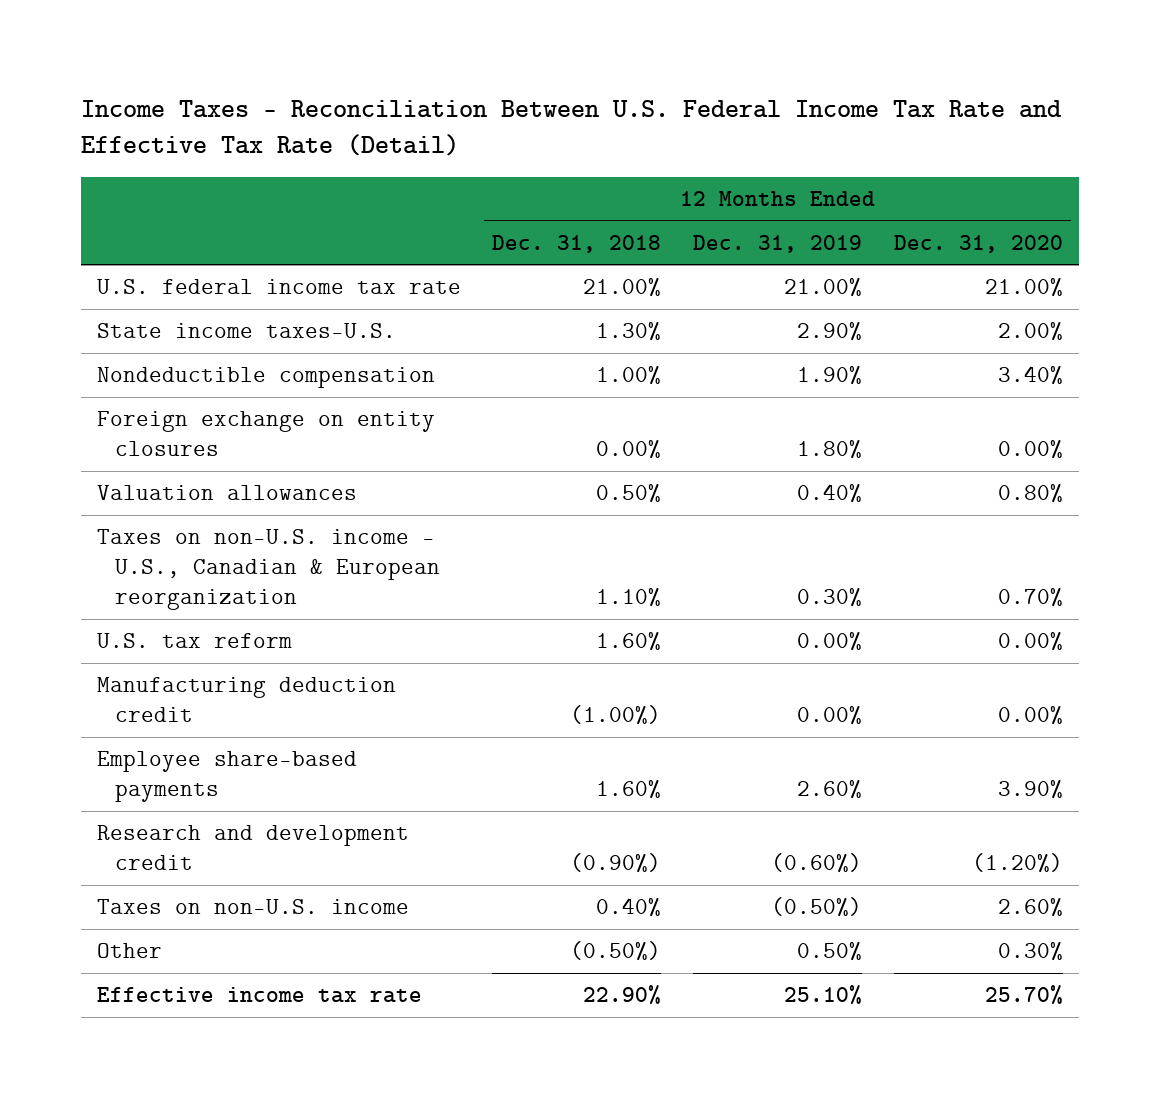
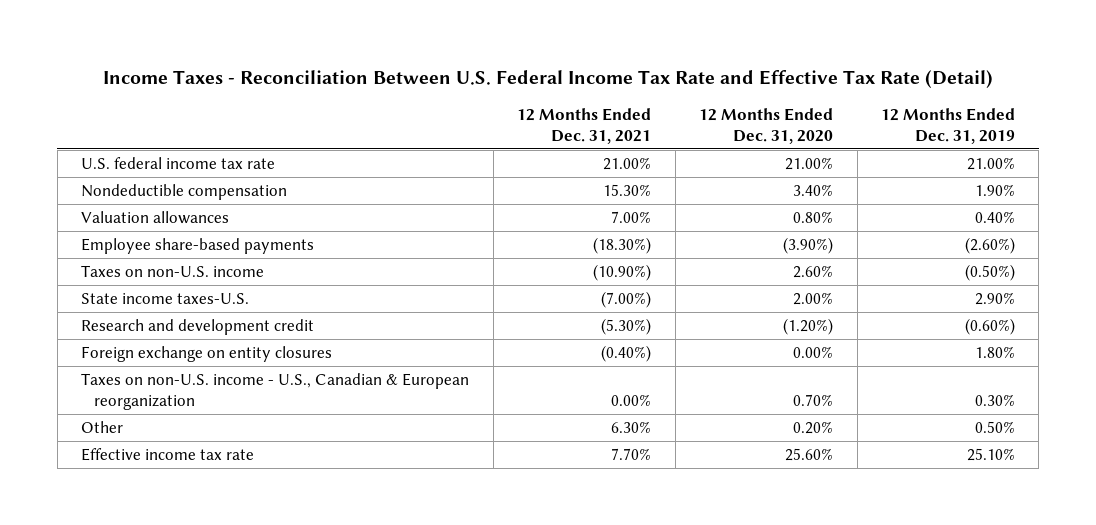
- | 12 Months Ended Dec. 31, 2018 | 12 Months Ended Dec. 31, 2019 | 12 Months Ended Dec. 31, 2020
+ | 12 Months Ended Dec. 31, 2021 | 12 Months Ended Dec. 31, 2020 | 12 Months Ended Dec. 31, 2019
- U.S. tax reform | 1.60% | 0.00% | 0.00%
- Manufacturing deduction credit | (1.00%) | 0.00% | 0.00%
- Employee share-based payments | 1.60% | 2.60% | 3.90%
+ Employee share-based payments | (18.30%) | (3.90%) | (2.60%)
- Other | (0.50%) | 0.50% | 0.30%
- Effective income tax rate | 22.90% | 25.10% | 25.70%
moved down: State income taxes-U.S. | (7.00%) | 2.00% | 2.90%
moved down: Research and development credit | (5.30%) | (1.20%) | (0.60%)
moved down: Foreign exchange on entity closures | (0.40%) | 0.00% | 1.80%
moved down: Taxes on non-U.S. income - U.S., Canadian & European reorganization | 0.00% | 0.70% | 0.30%
+ Other | 6.30% | 0.20% | 0.50%
+ Effective income tax rate | 7.70% | 25.60% | 25.10%

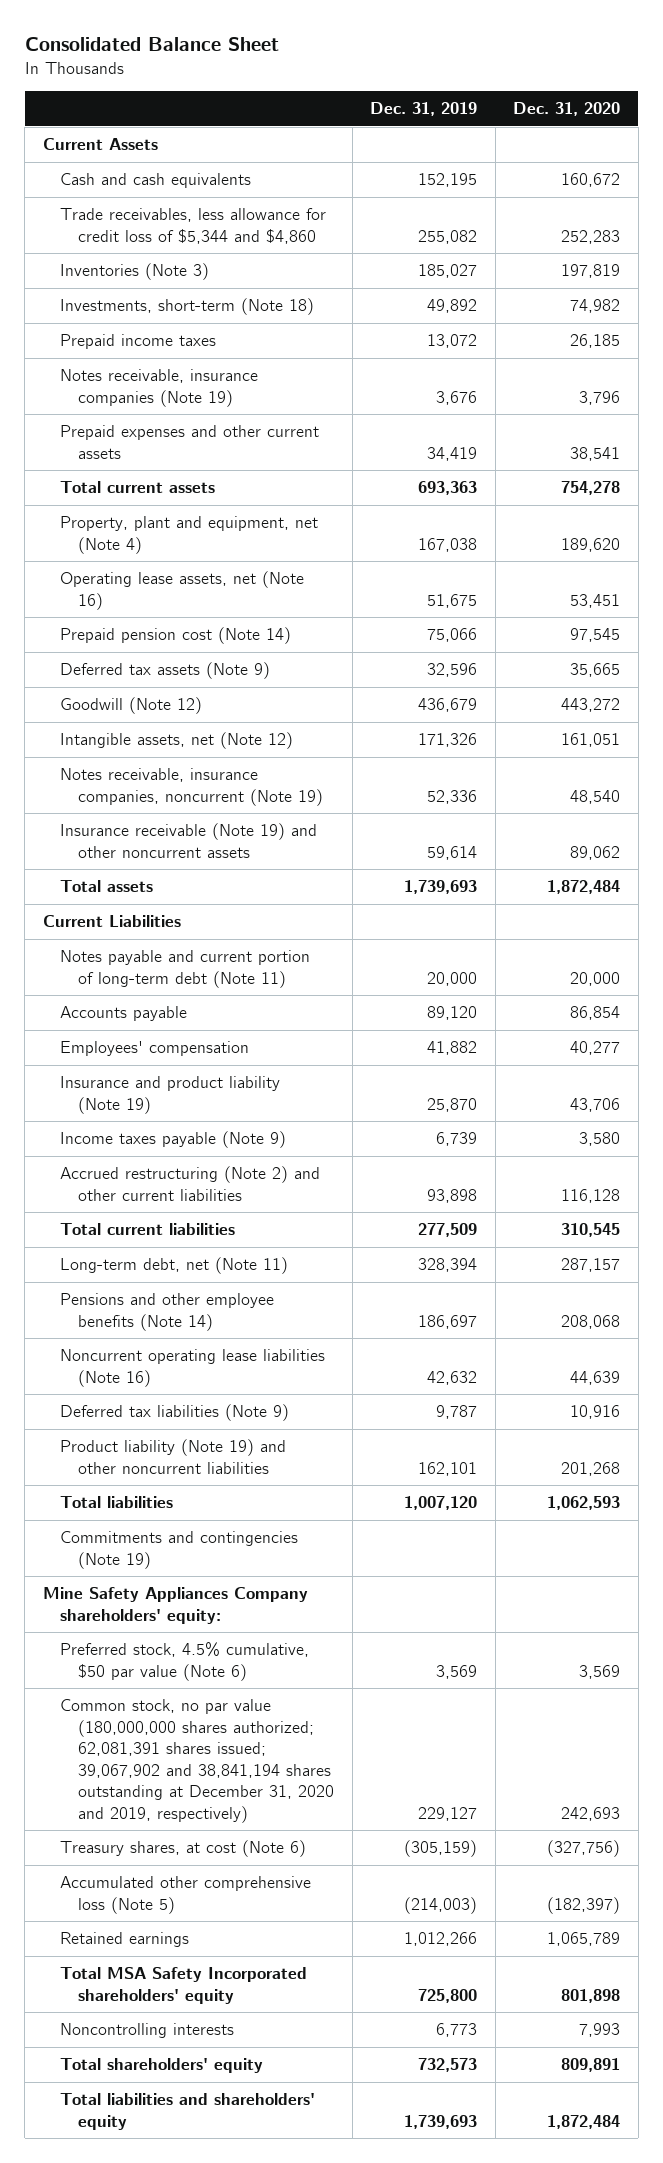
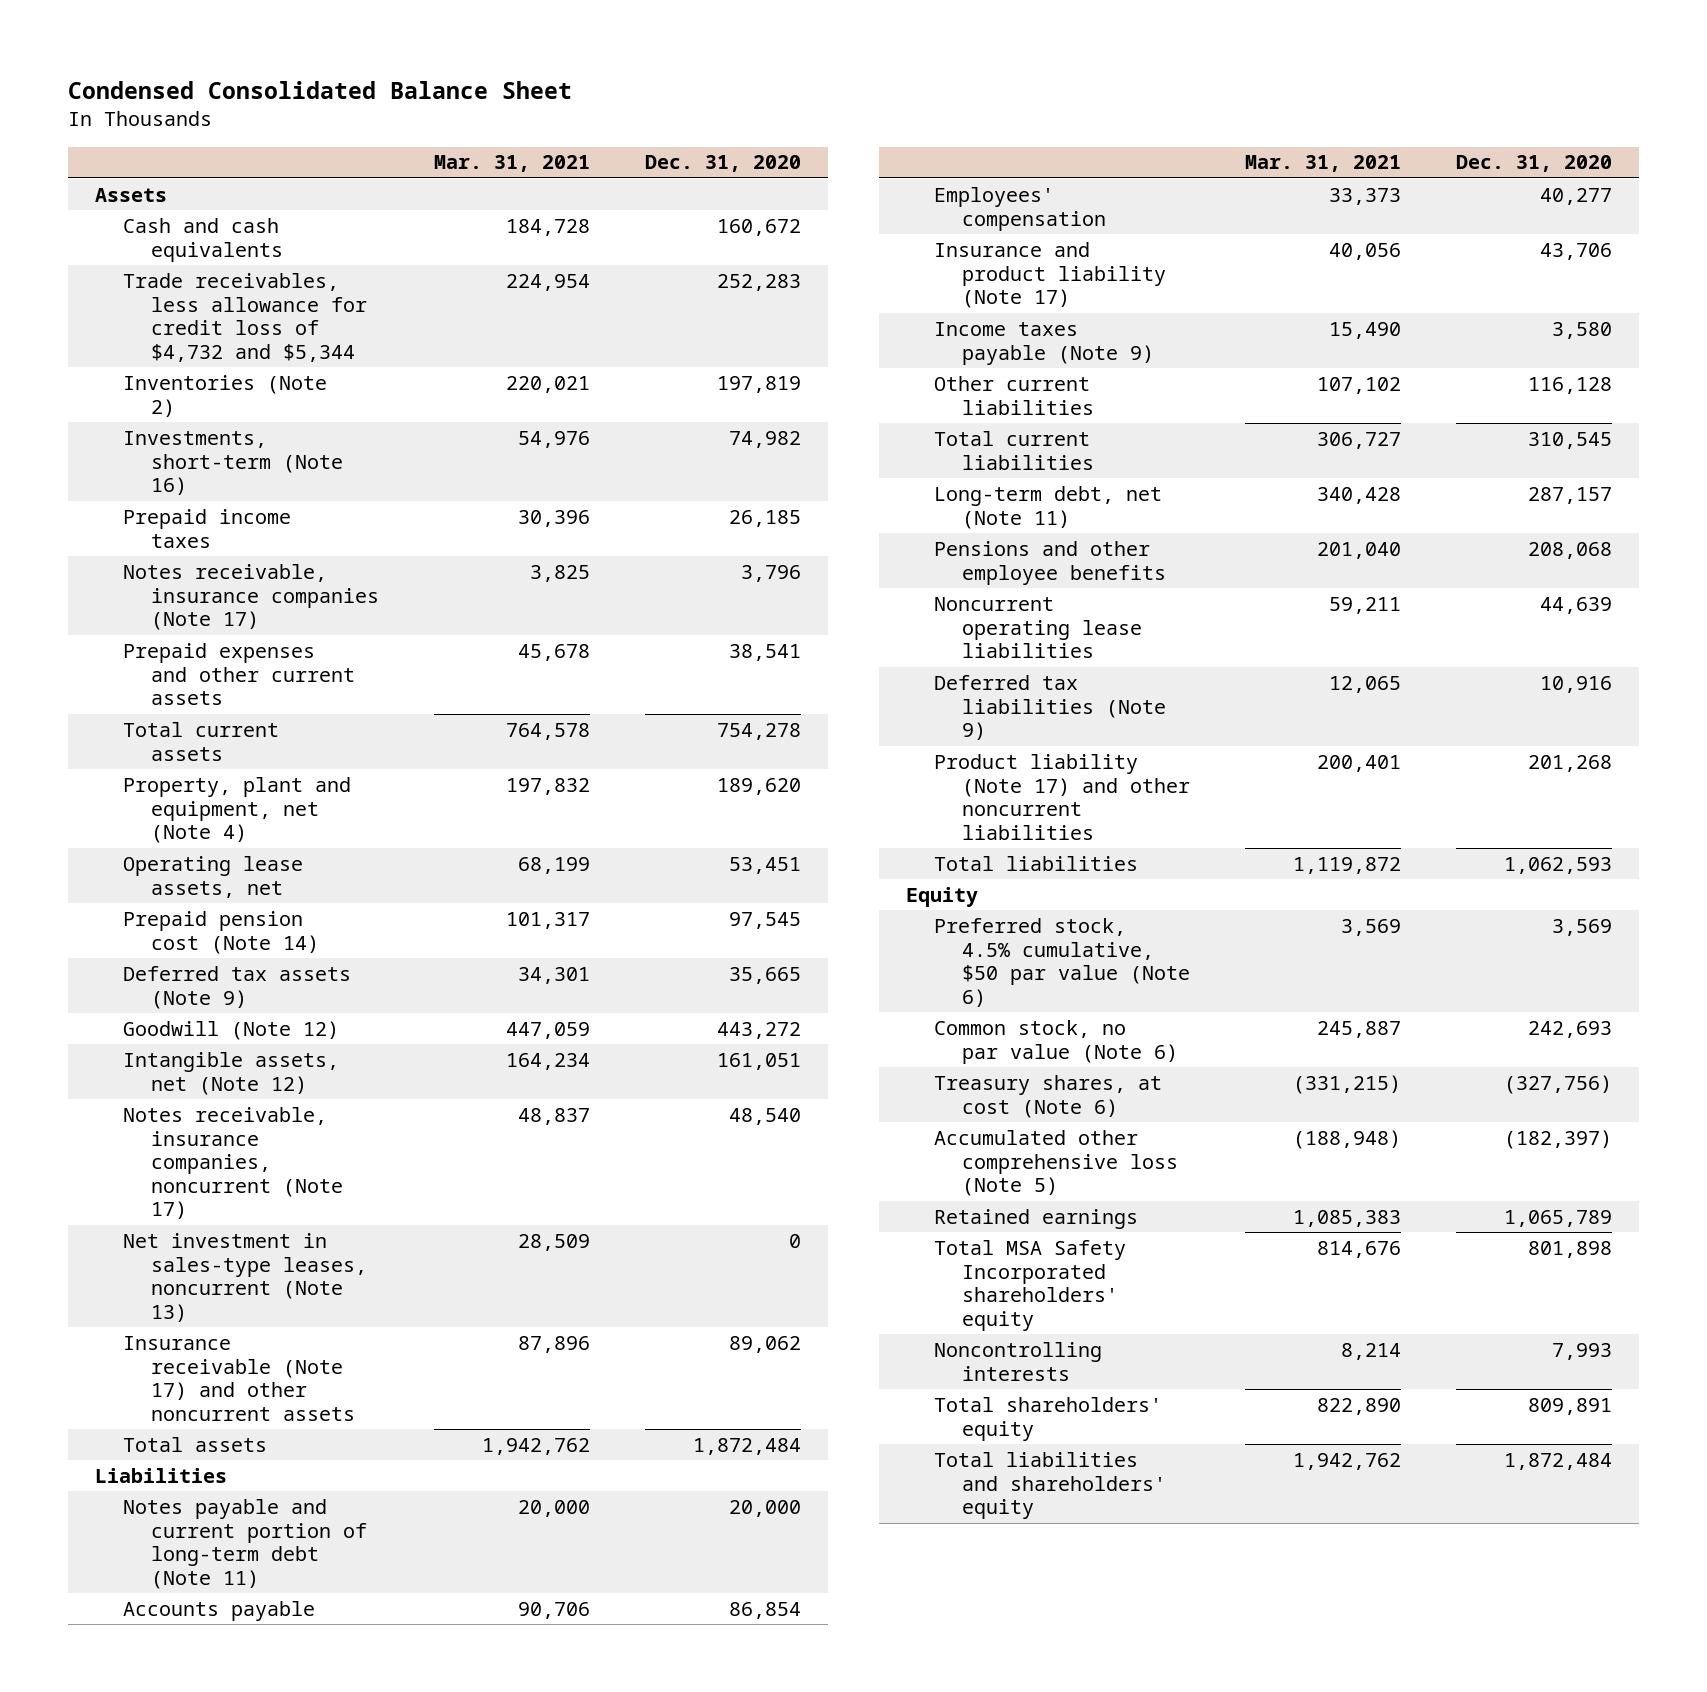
- Consolidated Balance Sheet
+ Condensed Consolidated Balance Sheet
- | Dec. 31, 2019 | Dec. 31, 2020
+ | Mar. 31, 2021 | Dec. 31, 2020
- Current Assets
+ Assets
- Trade receivables, less allowance for credit loss of $5,344 and $4,860 | 255,082 | 252,283
- Inventories (Note 3) | 185,027 | 197,819
- Investments, short-term (Note 18) | 49,892 | 74,982
+ Trade receivables, less allowance for credit loss of $4,732 and $5,344 | 224,954 | 252,283
+ Inventories (Note 2) | 220,021 | 197,819
+ Investments, short-term (Note 16) | 54,976 | 74,982
- Notes receivable, insurance companies (Note 19) | 3,676 | 3,796
+ Notes receivable, insurance companies (Note 17) | 3,825 | 3,796
- Operating lease assets, net (Note 16) | 51,675 | 53,451
+ Operating lease assets, net | 68,199 | 53,451
- Notes receivable, insurance companies, noncurrent (Note 19) | 52,336 | 48,540
- Insurance receivable (Note 19) and other noncurrent assets | 59,614 | 89,062
+ Notes receivable, insurance companies, noncurrent (Note 17) | 48,837 | 48,540
+ Net investment in sales-type leases, noncurrent (Note 13) | 28,509 | 0
+ Insurance receivable (Note 17) and other noncurrent assets | 87,896 | 89,062
- Current Liabilities
+ Liabilities
- Insurance and product liability (Note 19) | 25,870 | 43,706
+ Insurance and product liability (Note 17) | 40,056 | 43,706
- Accrued restructuring (Note 2) and other current liabilities | 93,898 | 116,128
+ Other current liabilities | 107,102 | 116,128
- Pensions and other employee benefits (Note 14) | 186,697 | 208,068
- Noncurrent operating lease liabilities (Note 16) | 42,632 | 44,639
+ Pensions and other employee benefits | 201,040 | 208,068
+ Noncurrent operating lease liabilities | 59,211 | 44,639
- Product liability (Note 19) and other noncurrent liabilities | 162,101 | 201,268
+ Product liability (Note 17) and other noncurrent liabilities | 200,401 | 201,268
- Commitments and contingencies (Note 19)
- Mine Safety Appliances Company shareholders' equity:
+ Equity
- Common stock, no par value (180,000,000 shares authorized; 62,081,391 shares issued; 39,067,902 and 38,841,194 shares outstanding at December 31, 2020 and 2019, respectively) | 229,127 | 242,693
+ Common stock, no par value (Note 6) | 245,887 | 242,693

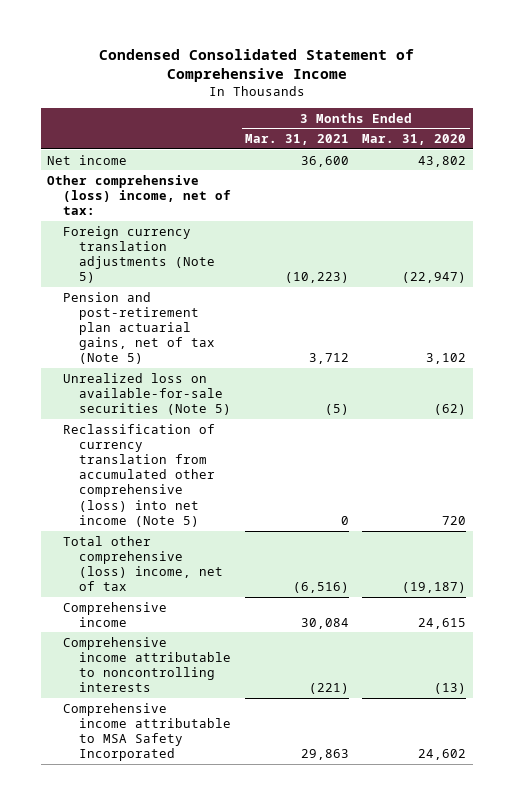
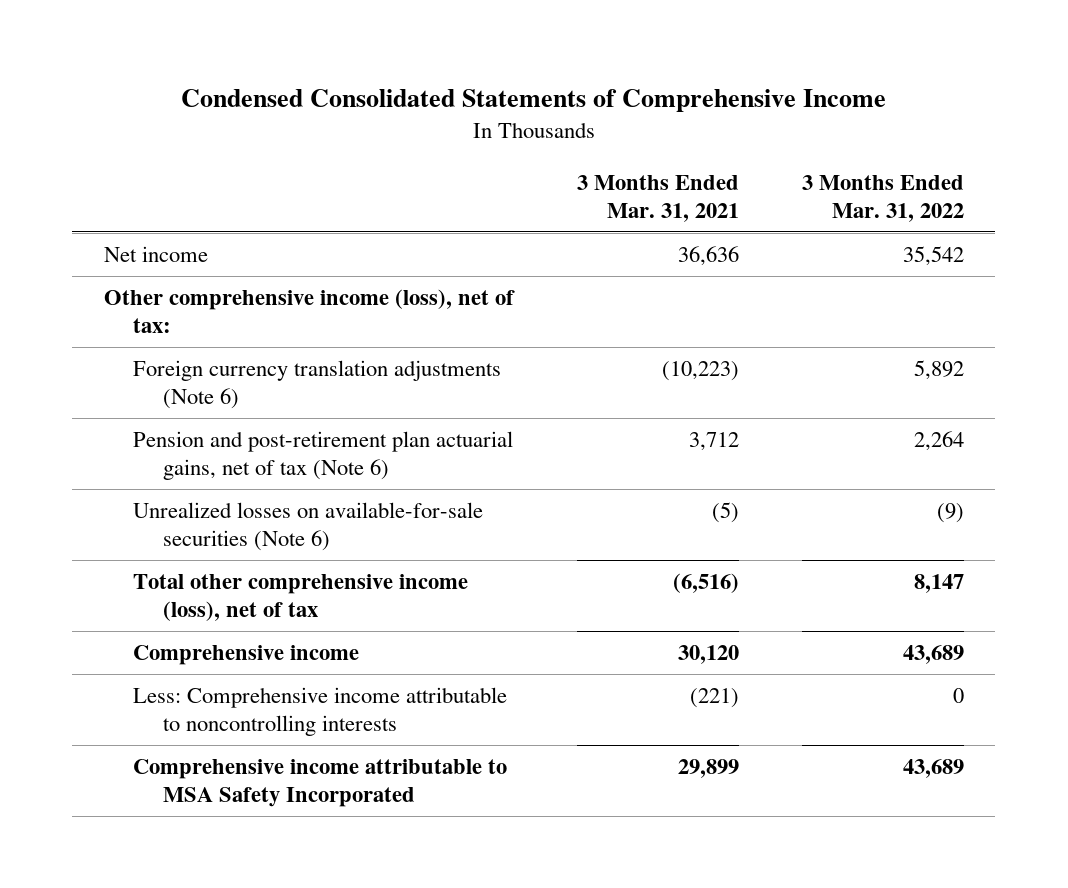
- Condensed Consolidated Statement of Comprehensive Income
+ Condensed Consolidated Statements of Comprehensive Income
- | 3 Months Ended Mar. 31, 2021 | 3 Months Ended Mar. 31, 2020
+ | 3 Months Ended Mar. 31, 2021 | 3 Months Ended Mar. 31, 2022
- Net income | 36,600 | 43,802
- Other comprehensive (loss) income, net of tax:
- Foreign currency translation adjustments (Note 5) | (10,223) | (22,947)
- Pension and post-retirement plan actuarial gains, net of tax (Note 5) | 3,712 | 3,102
- Unrealized loss on available-for-sale securities (Note 5) | (5) | (62)
- Reclassification of currency translation from accumulated other comprehensive (loss) into net income (Note 5) | 0 | 720
- Total other comprehensive (loss) income, net of tax | (6,516) | (19,187)
- Comprehensive income | 30,084 | 24,615
- Comprehensive income attributable to noncontrolling interests | (221) | (13)
- Comprehensive income attributable to MSA Safety Incorporated | 29,863 | 24,602
+ Net income | 36,636 | 35,542
+ Other comprehensive income (loss), net of tax:
+ Foreign currency translation adjustments (Note 6) | (10,223) | 5,892
+ Pension and post-retirement plan actuarial gains, net of tax (Note 6) | 3,712 | 2,264
+ Unrealized losses on available-for-sale securities (Note 6) | (5) | (9)
+ Total other comprehensive income (loss), net of tax | (6,516) | 8,147
+ Comprehensive income | 30,120 | 43,689
+ Less: Comprehensive income attributable to noncontrolling interests | (221) | 0
+ Comprehensive income attributable to MSA Safety Incorporated | 29,899 | 43,689

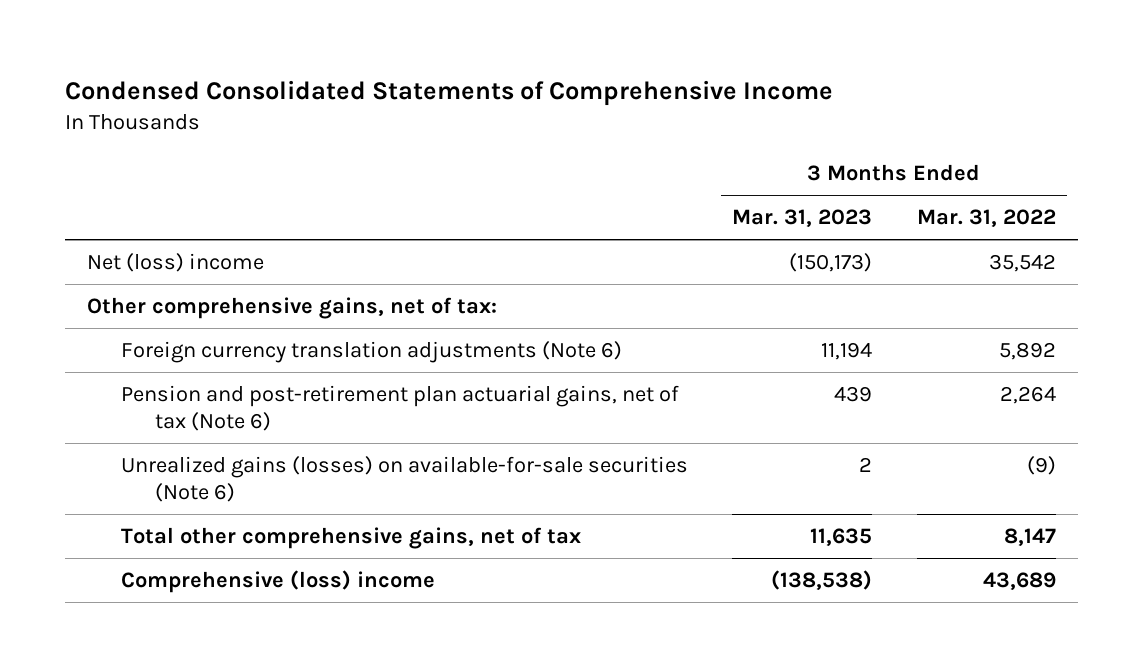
- | 3 Months Ended Mar. 31, 2021 | 3 Months Ended Mar. 31, 2022
+ | 3 Months Ended Mar. 31, 2023 | 3 Months Ended Mar. 31, 2022
- Net income | 36,636 | 35,542
- Other comprehensive income (loss), net of tax:
+ Net (loss) income | (150,173) | 35,542
+ Other comprehensive gains, net of tax:
- Unrealized losses on available-for-sale securities (Note 6) | (5) | (9)
- Total other comprehensive income (loss), net of tax | (6,516) | 8,147
- Comprehensive income | 30,120 | 43,689
- Less: Comprehensive income attributable to noncontrolling interests | (221) | 0
- Comprehensive income attributable to MSA Safety Incorporated | 29,899 | 43,689
+ Unrealized gains (losses) on available-for-sale securities (Note 6) | 2 | (9)
+ Total other comprehensive gains, net of tax | 11,635 | 8,147
+ Comprehensive (loss) income | (138,538) | 43,689

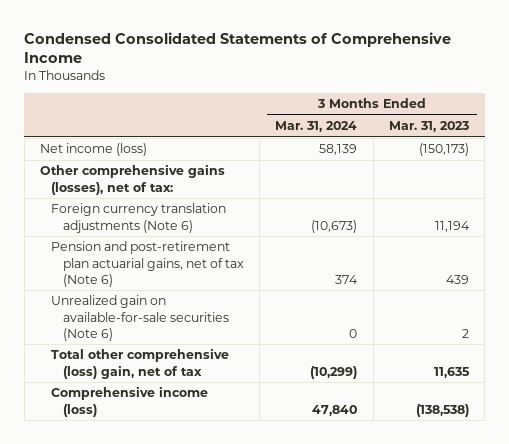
- | 3 Months Ended Mar. 31, 2023 | 3 Months Ended Mar. 31, 2022
+ | 3 Months Ended Mar. 31, 2024 | 3 Months Ended Mar. 31, 2023
- Net (loss) income | (150,173) | 35,542
- Other comprehensive gains, net of tax:
+ Net income (loss) | 58,139 | (150,173)
+ Other comprehensive gains (losses), net of tax:
- Unrealized gains (losses) on available-for-sale securities (Note 6) | 2 | (9)
- Total other comprehensive gains, net of tax | 11,635 | 8,147
- Comprehensive (loss) income | (138,538) | 43,689
+ Unrealized gain on available-for-sale securities (Note 6) | 0 | 2
+ Total other comprehensive (loss) gain, net of tax | (10,299) | 11,635
+ Comprehensive income (loss) | 47,840 | (138,538)

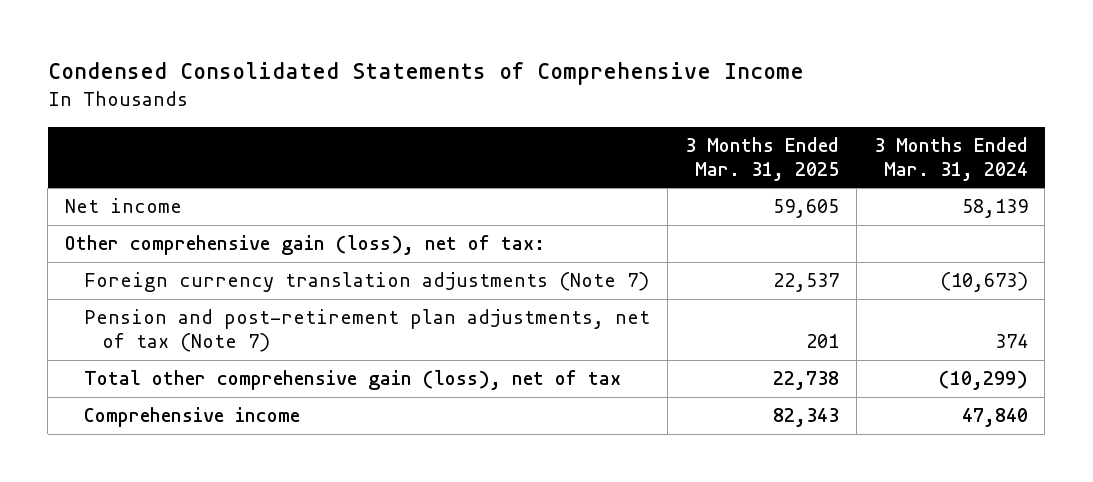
- | 3 Months Ended Mar. 31, 2024 | 3 Months Ended Mar. 31, 2023
+ | 3 Months Ended Mar. 31, 2025 | 3 Months Ended Mar. 31, 2024
- Net income (loss) | 58,139 | (150,173)
- Other comprehensive gains (losses), net of tax:
- Foreign currency translation adjustments (Note 6) | (10,673) | 11,194
- Pension and post-retirement plan actuarial gains, net of tax (Note 6) | 374 | 439
- Unrealized gain on available-for-sale securities (Note 6) | 0 | 2
- Total other comprehensive (loss) gain, net of tax | (10,299) | 11,635
- Comprehensive income (loss) | 47,840 | (138,538)
+ Net income | 59,605 | 58,139
+ Other comprehensive gain (loss), net of tax:
+ Foreign currency translation adjustments (Note 7) | 22,537 | (10,673)
+ Pension and post-retirement plan adjustments, net of tax (Note 7) | 201 | 374
+ Total other comprehensive gain (loss), net of tax | 22,738 | (10,299)
+ Comprehensive income | 82,343 | 47,840

